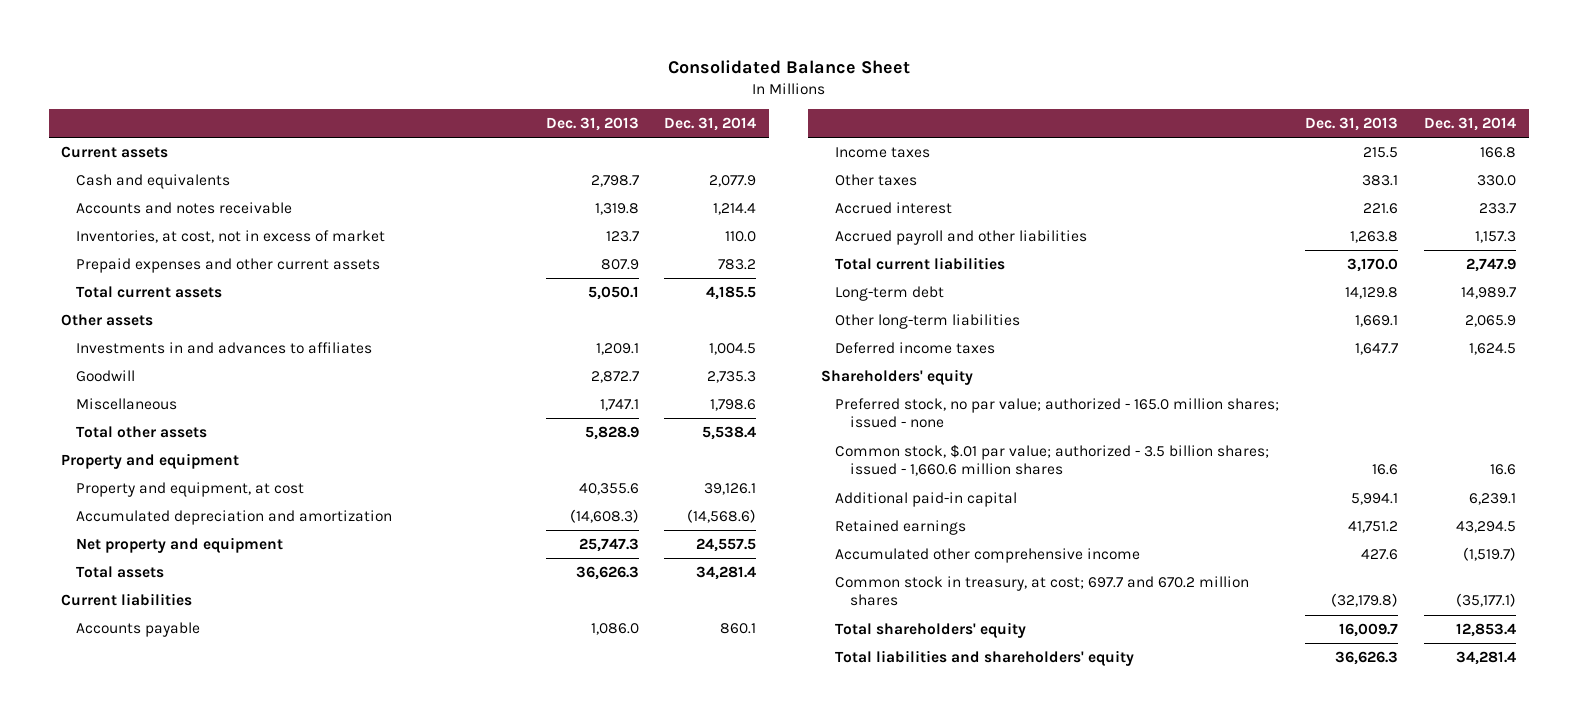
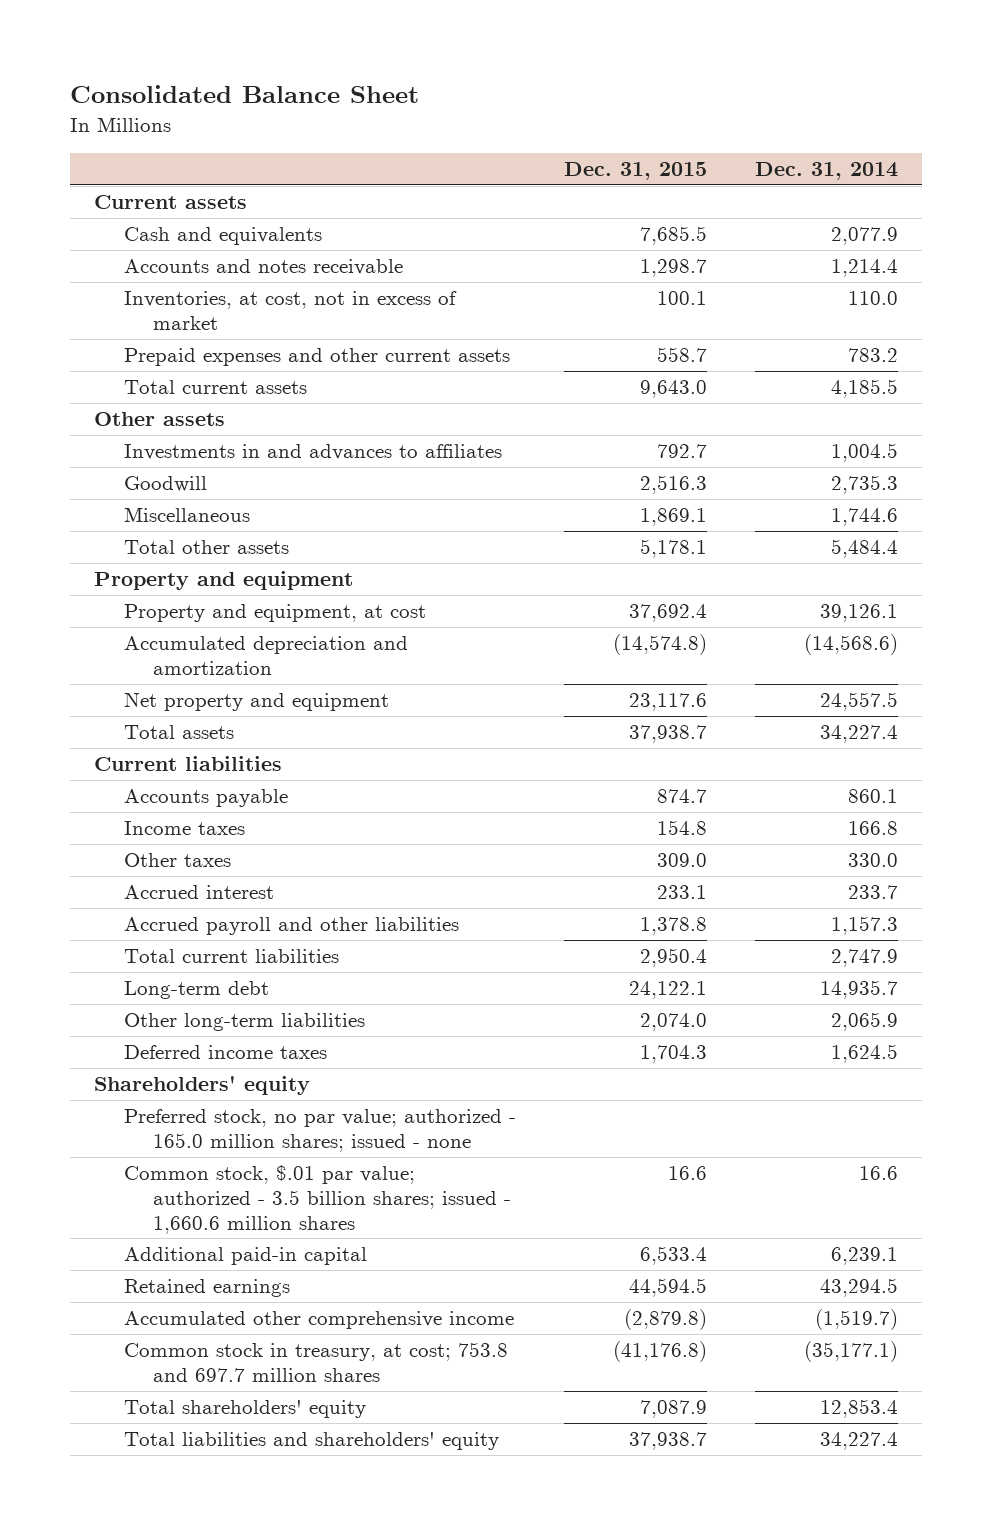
- | Dec. 31, 2013 | Dec. 31, 2014
+ | Dec. 31, 2015 | Dec. 31, 2014
- Miscellaneous | 1,747.1 | 1,798.6
- Total other assets | 5,828.9 | 5,538.4
+ Miscellaneous | 1,869.1 | 1,744.6
+ Total other assets | 5,178.1 | 5,484.4
- Total assets | 36,626.3 | 34,281.4
+ Total assets | 37,938.7 | 34,227.4
- Long-term debt | 14,129.8 | 14,989.7
+ Long-term debt | 24,122.1 | 14,935.7
- Common stock in treasury, at cost; 697.7 and 670.2 million shares | (32,179.8) | (35,177.1)
+ Common stock in treasury, at cost; 753.8 and 697.7 million shares | (41,176.8) | (35,177.1)
- Total liabilities and shareholders' equity | 36,626.3 | 34,281.4
+ Total liabilities and shareholders' equity | 37,938.7 | 34,227.4

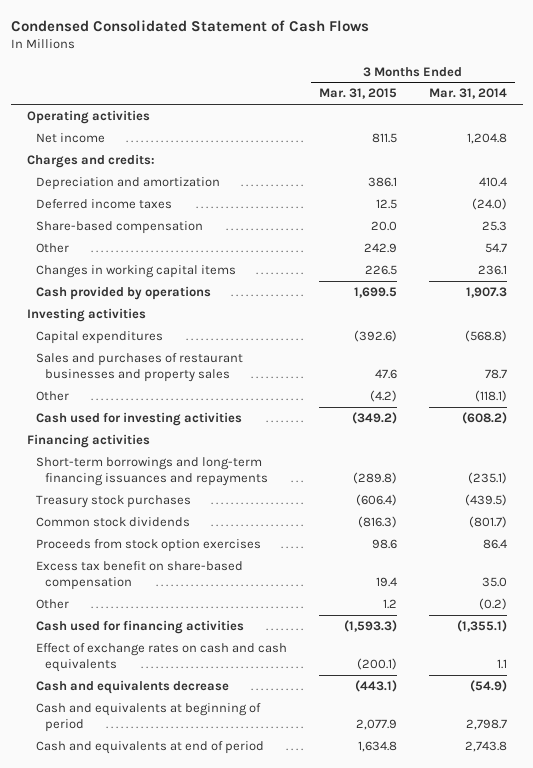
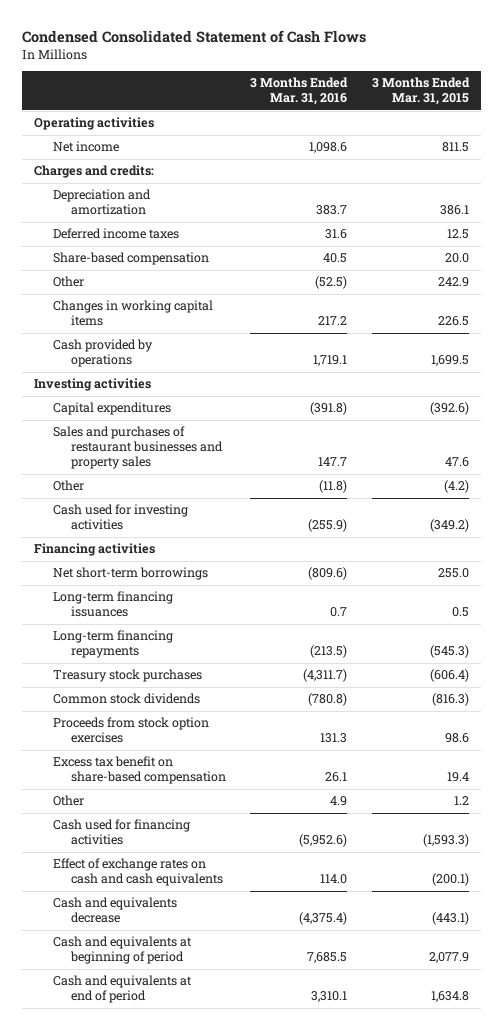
- | 3 Months Ended Mar. 31, 2015 | 3 Months Ended Mar. 31, 2014
+ | 3 Months Ended Mar. 31, 2016 | 3 Months Ended Mar. 31, 2015
- Short-term borrowings and long-term financing issuances and repayments | (289.8) | (235.1)
+ Net short-term borrowings | (809.6) | 255.0
+ Long-term financing issuances | 0.7 | 0.5
+ Long-term financing repayments | (213.5) | (545.3)

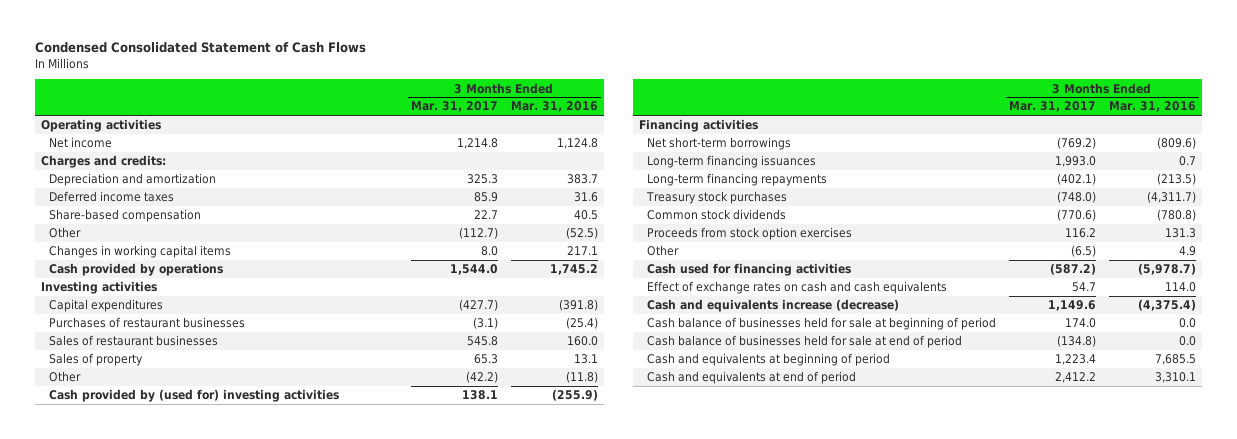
- | 3 Months Ended Mar. 31, 2016 | 3 Months Ended Mar. 31, 2015
+ | 3 Months Ended Mar. 31, 2017 | 3 Months Ended Mar. 31, 2016
- Net income | 1,098.6 | 811.5
+ Net income | 1,214.8 | 1,124.8
- Changes in working capital items | 217.2 | 226.5
- Cash provided by operations | 1,719.1 | 1,699.5
+ Changes in working capital items | 8.0 | 217.1
+ Cash provided by operations | 1,544.0 | 1,745.2
- Sales and purchases of restaurant businesses and property sales | 147.7 | 47.6
+ Purchases of restaurant businesses | (3.1) | (25.4)
+ Sales of restaurant businesses | 545.8 | 160.0
+ Sales of property | 65.3 | 13.1
- Cash used for investing activities | (255.9) | (349.2)
+ Cash provided by (used for) investing activities | 138.1 | (255.9)
- Excess tax benefit on share-based compensation | 26.1 | 19.4
- Cash used for financing activities | (5,952.6) | (1,593.3)
+ Cash used for financing activities | (587.2) | (5,978.7)
- Cash and equivalents decrease | (4,375.4) | (443.1)
+ Cash and equivalents increase (decrease) | 1,149.6 | (4,375.4)
+ Cash balance of businesses held for sale at beginning of period | 174.0 | 0.0
+ Cash balance of businesses held for sale at end of period | (134.8) | 0.0

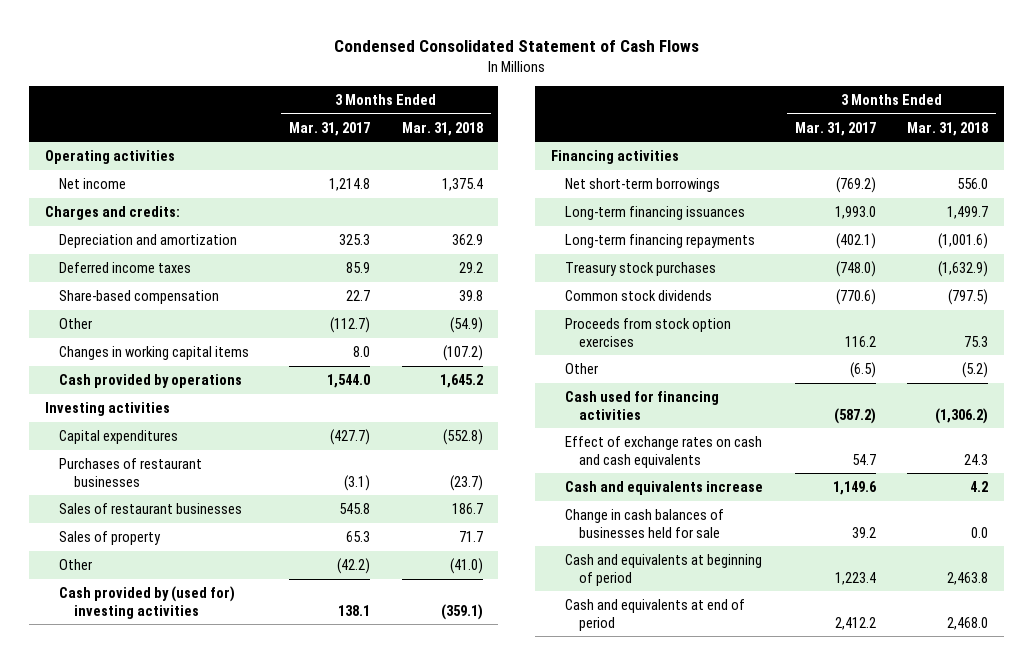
- | 3 Months Ended Mar. 31, 2017 | 3 Months Ended Mar. 31, 2016
+ | 3 Months Ended Mar. 31, 2017 | 3 Months Ended Mar. 31, 2018
- Cash and equivalents increase (decrease) | 1,149.6 | (4,375.4)
- Cash balance of businesses held for sale at beginning of period | 174.0 | 0.0
- Cash balance of businesses held for sale at end of period | (134.8) | 0.0
+ Cash and equivalents increase | 1,149.6 | 4.2
+ Change in cash balances of businesses held for sale | 39.2 | 0.0

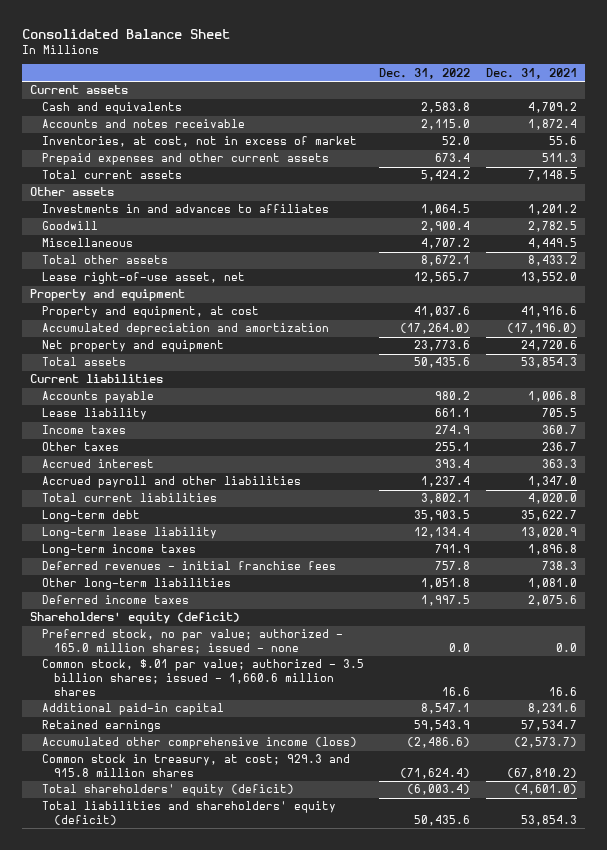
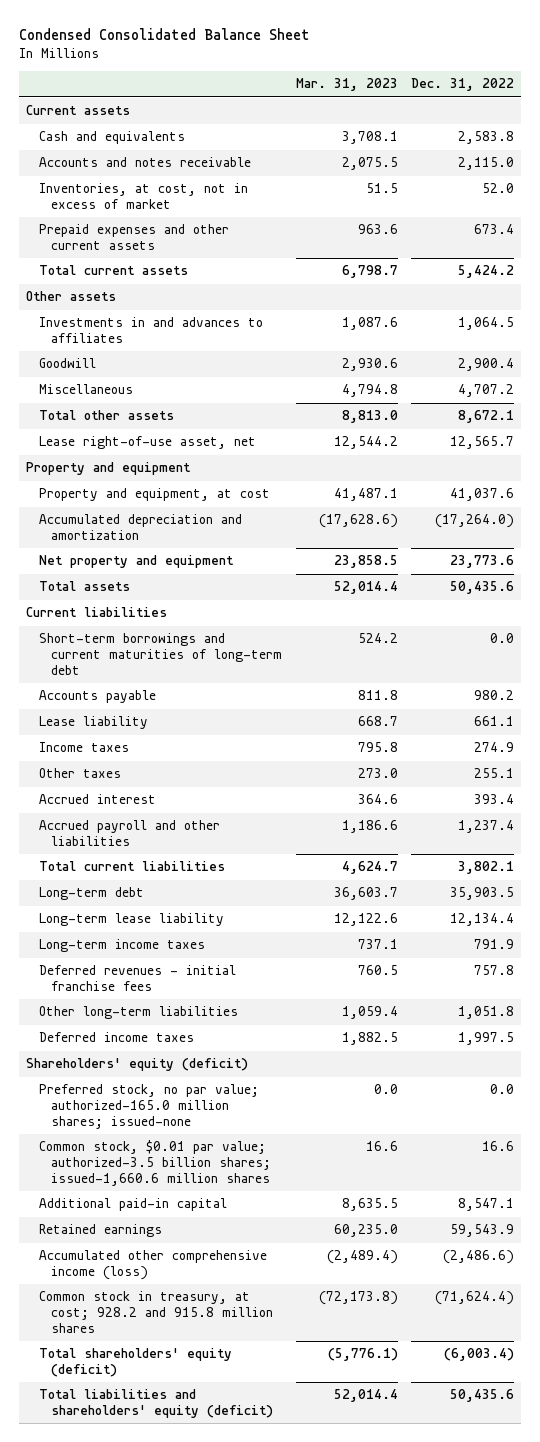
- Consolidated Balance Sheet
+ Condensed Consolidated Balance Sheet
- | Dec. 31, 2022 | Dec. 31, 2021
+ | Mar. 31, 2023 | Dec. 31, 2022
+ Short-term borrowings and current maturities of long-term debt | 524.2 | 0.0
- Preferred stock, no par value; authorized - 165.0 million shares; issued - none | 0.0 | 0.0
- Common stock, $.01 par value; authorized - 3.5 billion shares; issued - 1,660.6 million shares | 16.6 | 16.6
+ Preferred stock, no par value; authorized-165.0 million shares; issued-none | 0.0 | 0.0
+ Common stock, $0.01 par value; authorized-3.5 billion shares; issued-1,660.6 million shares | 16.6 | 16.6
- Common stock in treasury, at cost; 929.3 and 915.8 million shares | (71,624.4) | (67,810.2)
+ Common stock in treasury, at cost; 928.2 and 915.8 million shares | (72,173.8) | (71,624.4)

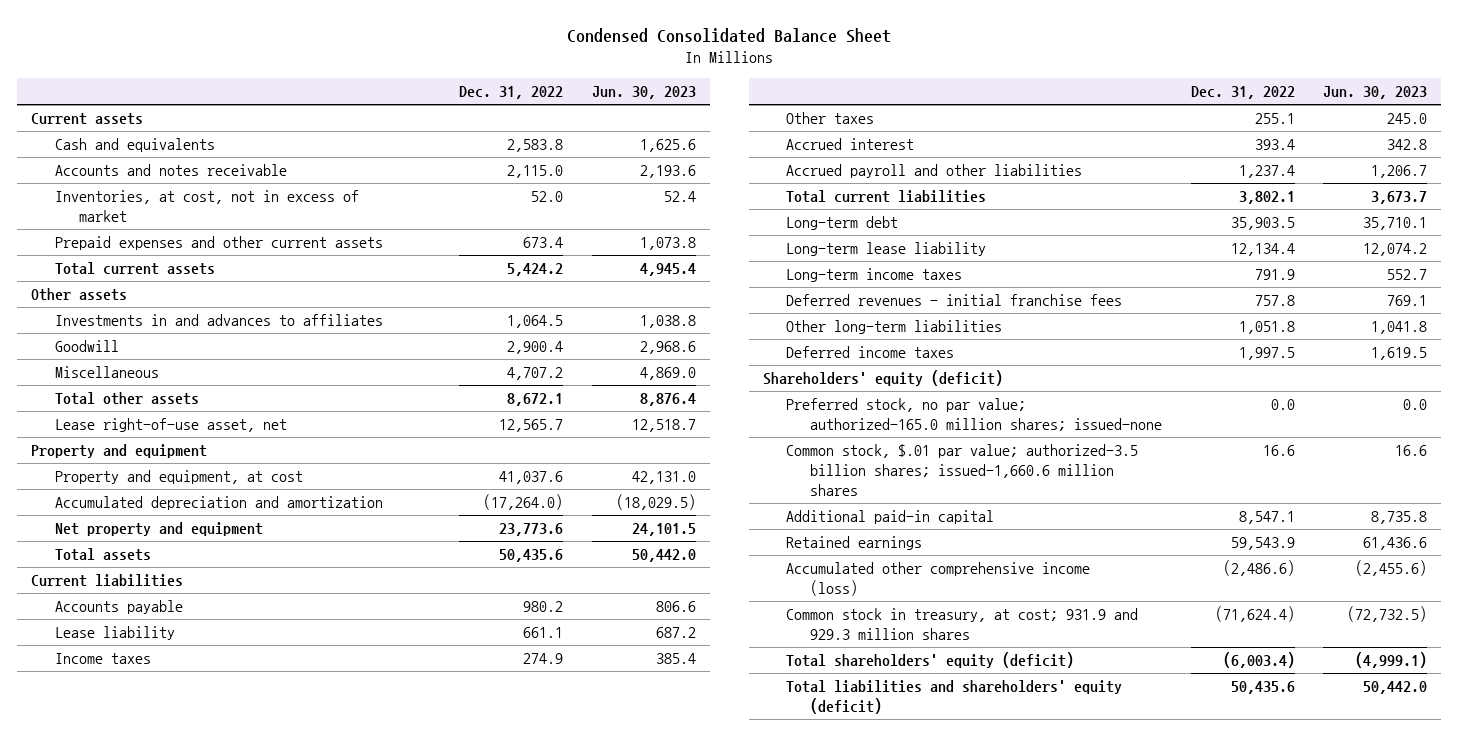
- | Mar. 31, 2023 | Dec. 31, 2022
+ | Dec. 31, 2022 | Jun. 30, 2023
- Short-term borrowings and current maturities of long-term debt | 524.2 | 0.0
- Common stock, $0.01 par value; authorized-3.5 billion shares; issued-1,660.6 million shares | 16.6 | 16.6
+ Common stock, $.01 par value; authorized-3.5 billion shares; issued-1,660.6 million shares | 16.6 | 16.6
- Common stock in treasury, at cost; 928.2 and 915.8 million shares | (72,173.8) | (71,624.4)
+ Common stock in treasury, at cost; 931.9 and 929.3 million shares | (71,624.4) | (72,732.5)

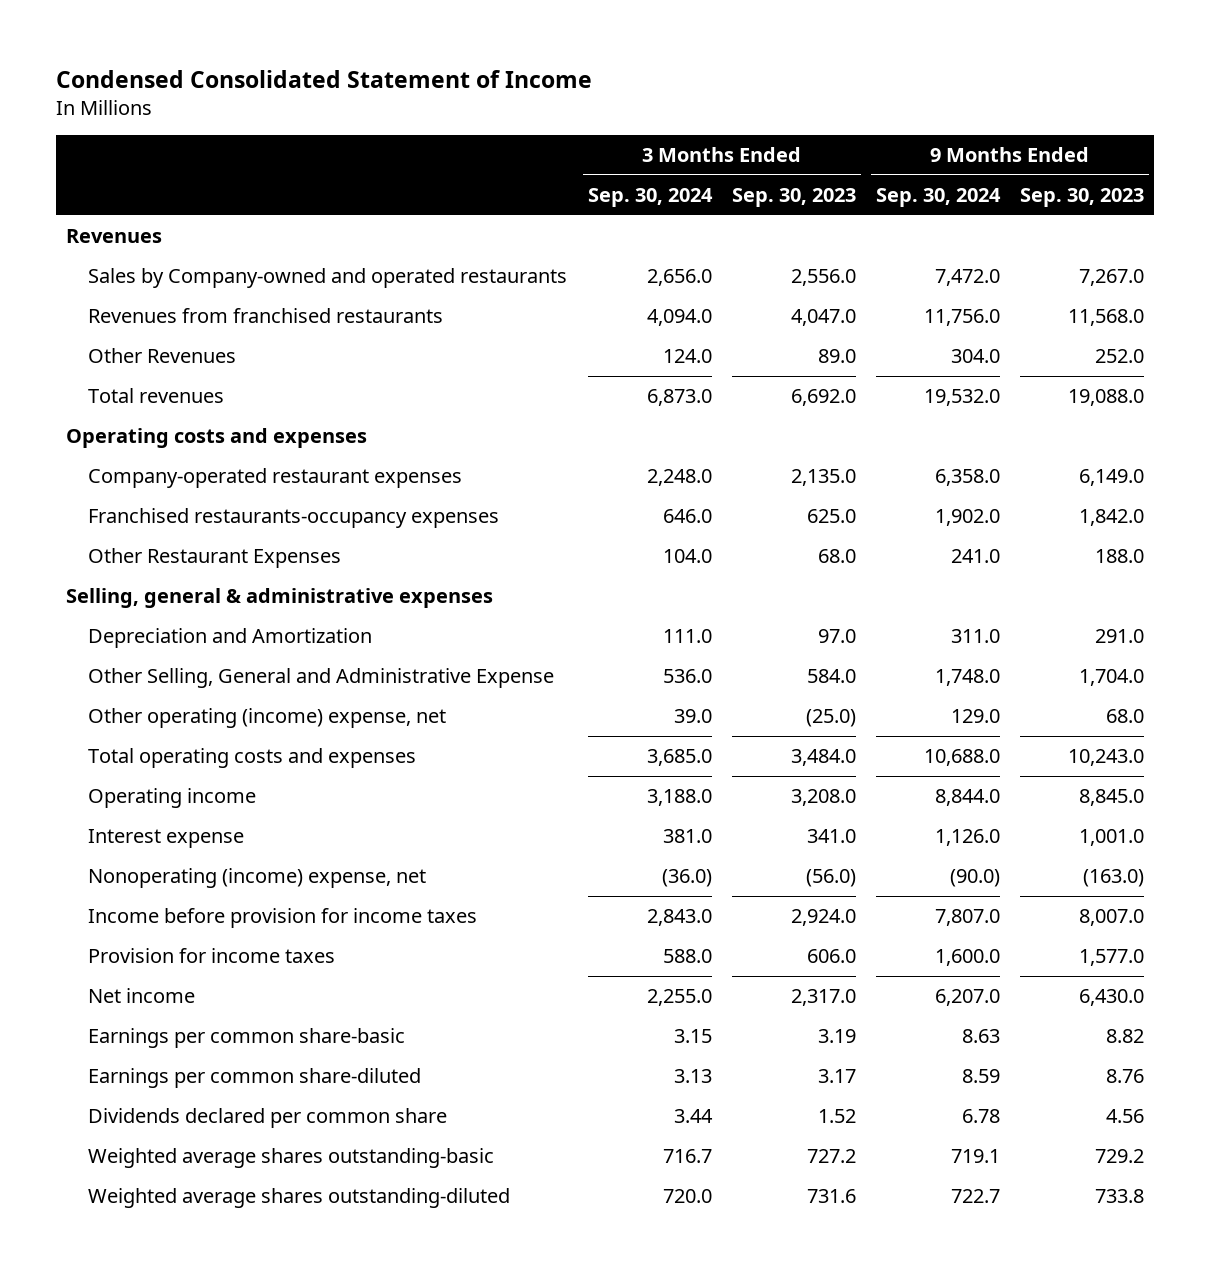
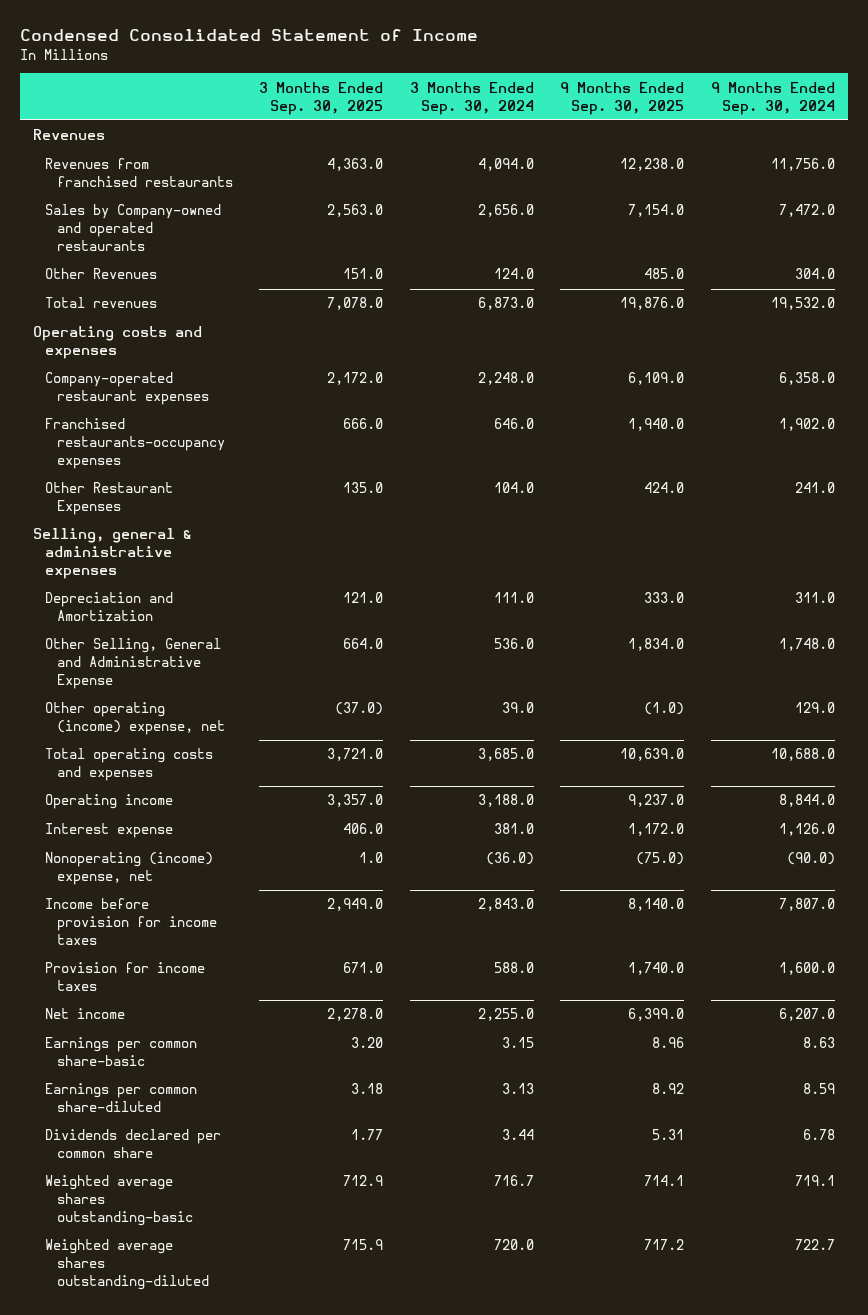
- | 3 Months Ended Sep. 30, 2024 | 3 Months Ended Sep. 30, 2023 | 9 Months Ended Sep. 30, 2024 | 9 Months Ended Sep. 30, 2023
+ | 3 Months Ended Sep. 30, 2025 | 3 Months Ended Sep. 30, 2024 | 9 Months Ended Sep. 30, 2025 | 9 Months Ended Sep. 30, 2024
moved down: Sales by Company-owned and operated restaurants | 2,563.0 | 2,656.0 | 7,154.0 | 7,472.0

